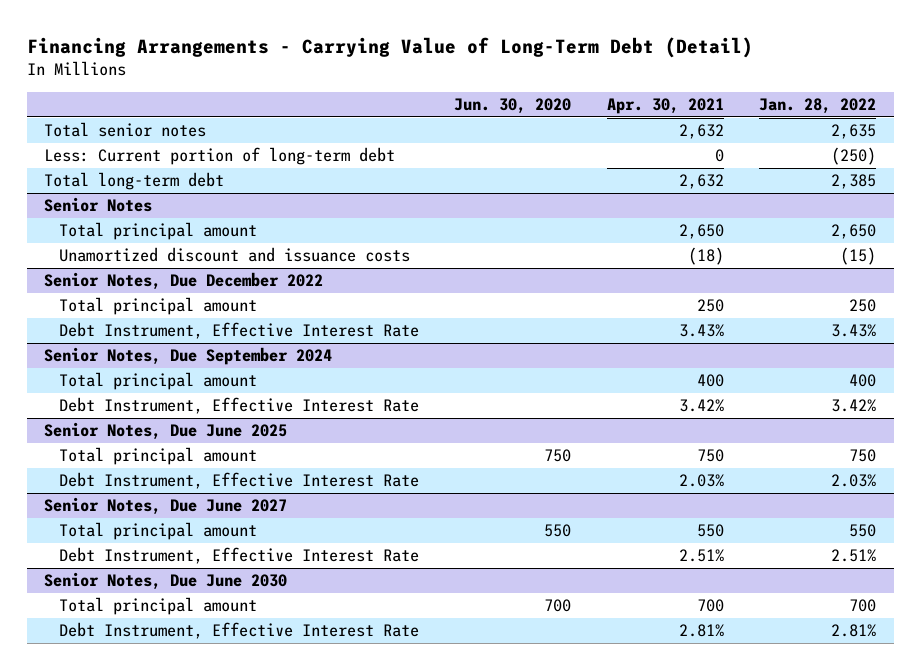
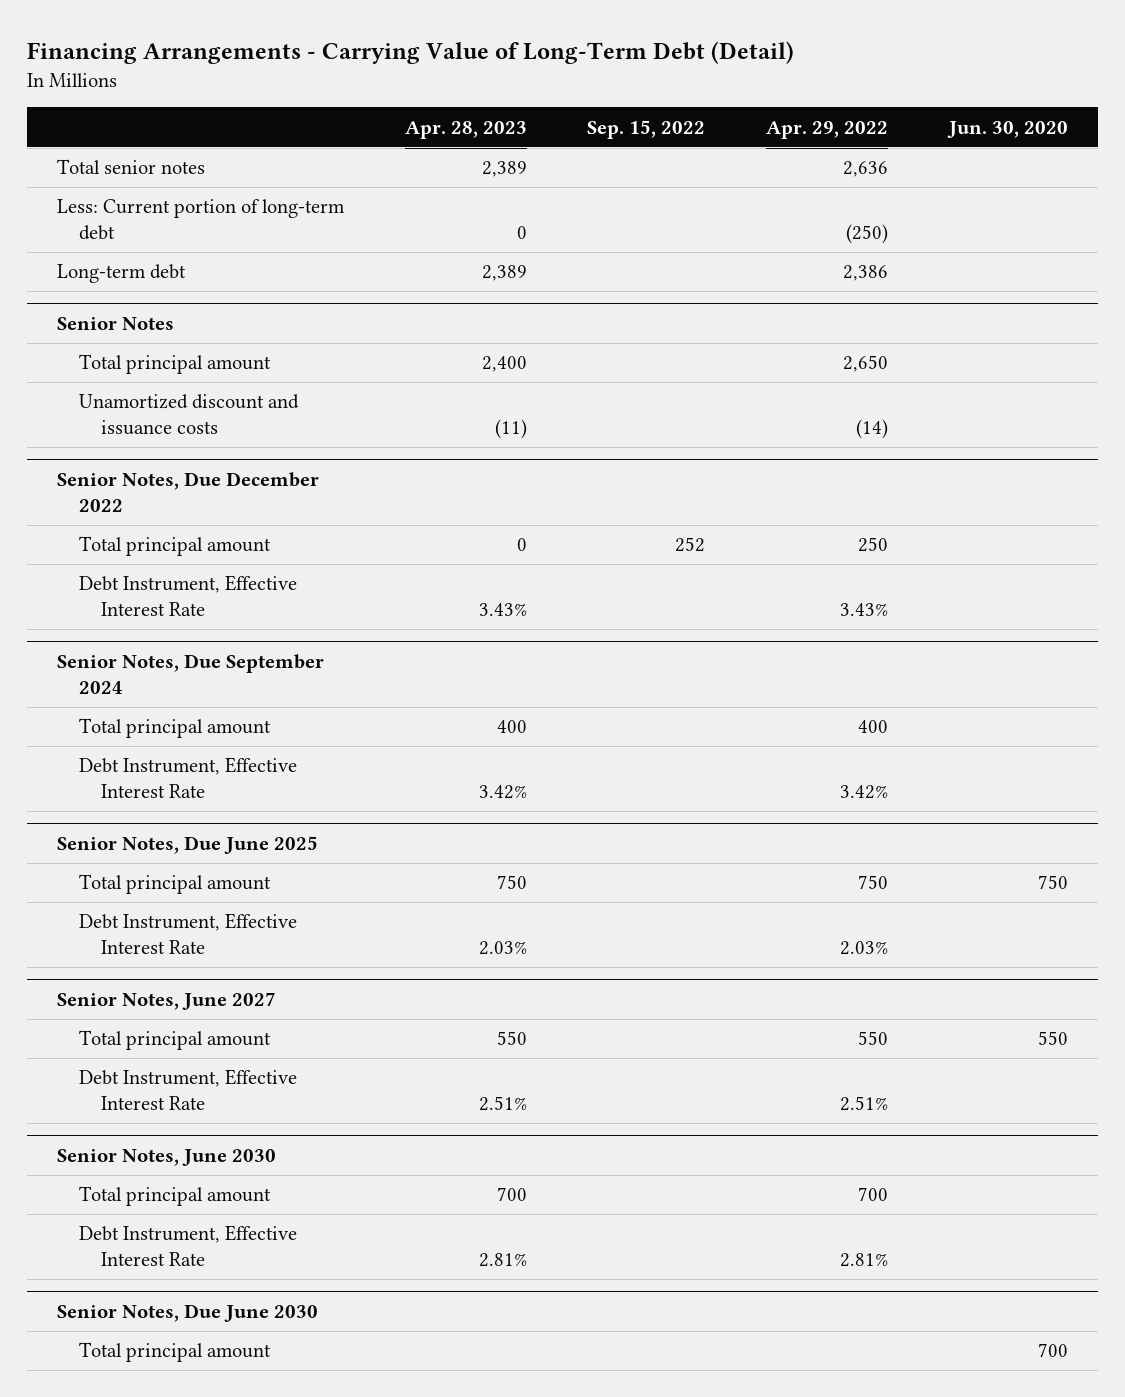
- | Jun. 30, 2020 | Apr. 30, 2021 | Jan. 28, 2022
+ | Apr. 28, 2023 | Sep. 15, 2022 | Apr. 29, 2022 | Jun. 30, 2020
- Total long-term debt | | 2,632 | 2,385
+ Long-term debt | 2,389 | | 2,386 |
- Senior Notes, Due June 2027
+ Senior Notes, June 2027
+ Senior Notes, June 2030
+ Total principal amount | 700 | | 700 |
+ Debt Instrument, Effective Interest Rate | 2.81% | | 2.81% |
@ Senior Notes, Due June 2030
- Debt Instrument, Effective Interest Rate | | 2.81% | 2.81%

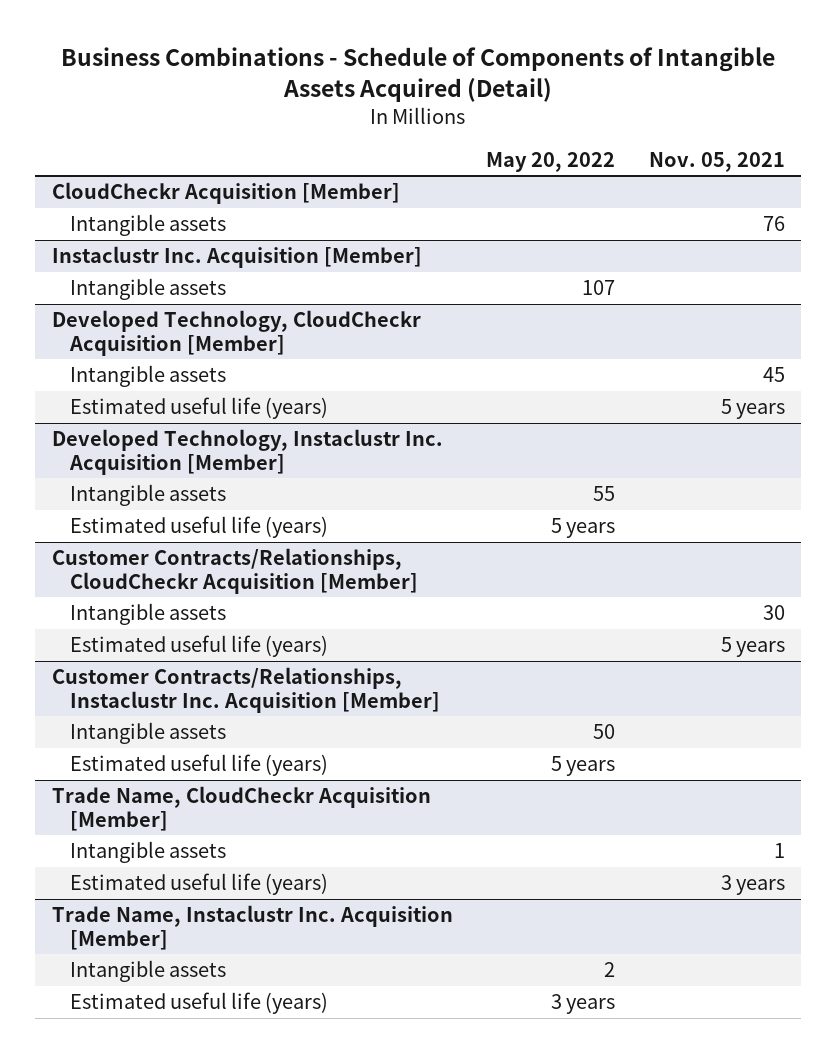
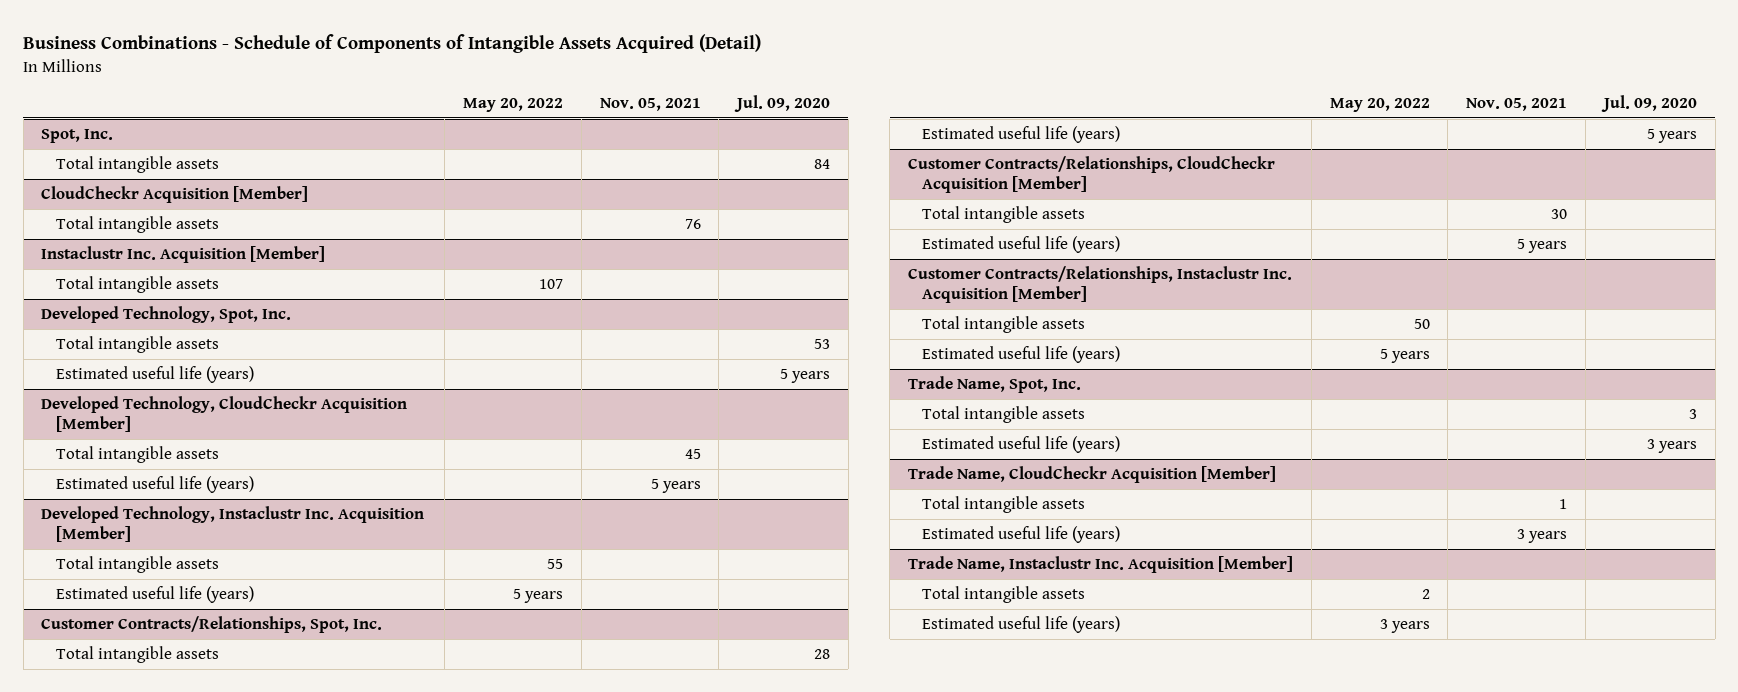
- | May 20, 2022 | Nov. 05, 2021
+ | May 20, 2022 | Nov. 05, 2021 | Jul. 09, 2020
+ Spot, Inc.
+ Total intangible assets | | | 84
@ CloudCheckr Acquisition [Member]
- Intangible assets | | 76
+ Total intangible assets | | 76 |
@ Instaclustr Inc. Acquisition [Member]
- Intangible assets | 107 |
+ Total intangible assets | 107 | |
+ Developed Technology, Spot, Inc.
+ Total intangible assets | | | 53
+ Estimated useful life (years) | | | 5 years
@ Developed Technology, CloudCheckr Acquisition [Member]
- Intangible assets | | 45
+ Total intangible assets | | 45 |
@ Developed Technology, Instaclustr Inc. Acquisition [Member]
- Intangible assets | 55 |
+ Total intangible assets | 55 | |
+ Customer Contracts/Relationships, Spot, Inc.
+ Total intangible assets | | | 28
+ Estimated useful life (years) | | | 5 years
@ Customer Contracts/Relationships, CloudCheckr Acquisition [Member]
- Intangible assets | | 30
+ Total intangible assets | | 30 |
@ Customer Contracts/Relationships, Instaclustr Inc. Acquisition [Member]
- Intangible assets | 50 |
+ Total intangible assets | 50 | |
+ Trade Name, Spot, Inc.
+ Total intangible assets | | | 3
+ Estimated useful life (years) | | | 3 years
@ Trade Name, CloudCheckr Acquisition [Member]
- Intangible assets | | 1
+ Total intangible assets | | 1 |
@ Trade Name, Instaclustr Inc. Acquisition [Member]
- Intangible assets | 2 |
+ Total intangible assets | 2 | |

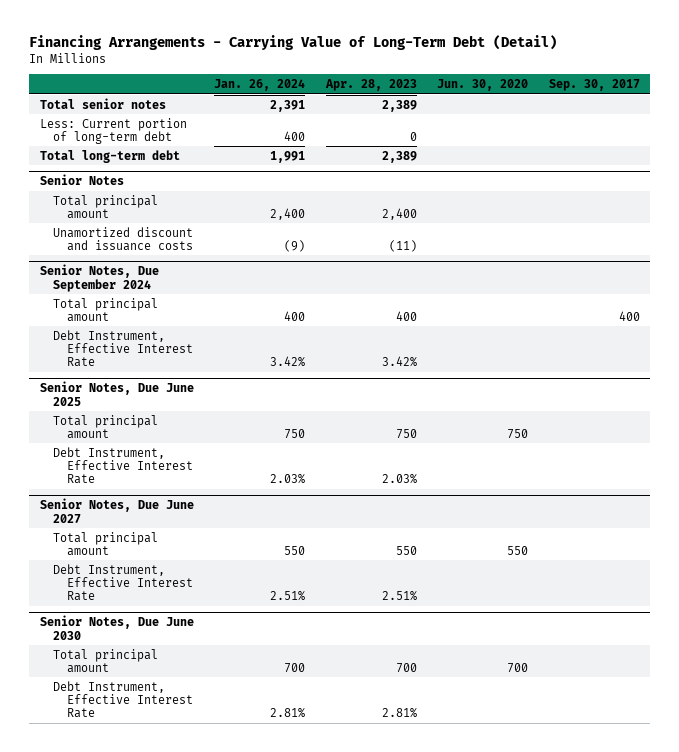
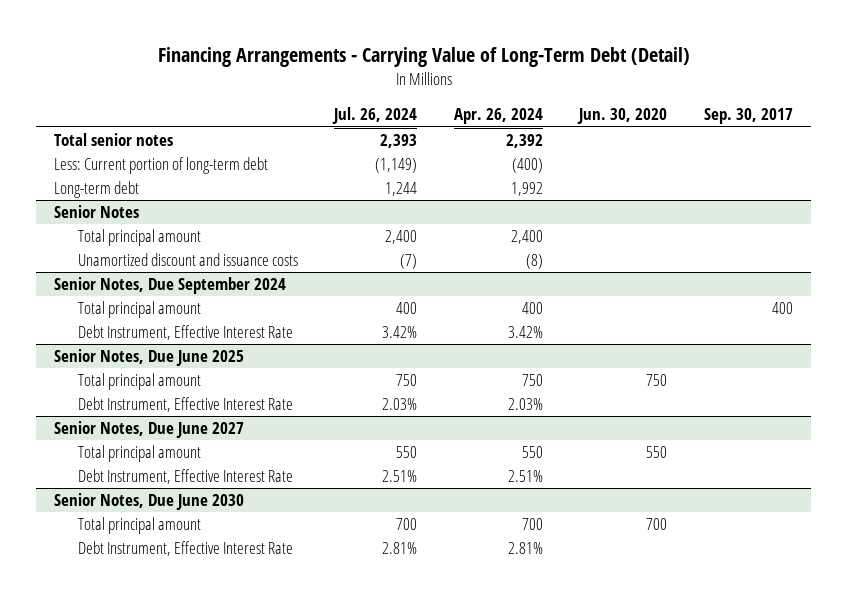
- | Jan. 26, 2024 | Apr. 28, 2023 | Jun. 30, 2020 | Sep. 30, 2017
+ | Jul. 26, 2024 | Apr. 26, 2024 | Jun. 30, 2020 | Sep. 30, 2017
- Total long-term debt | 1,991 | 2,389 | |
+ Long-term debt | 1,244 | 1,992 | |

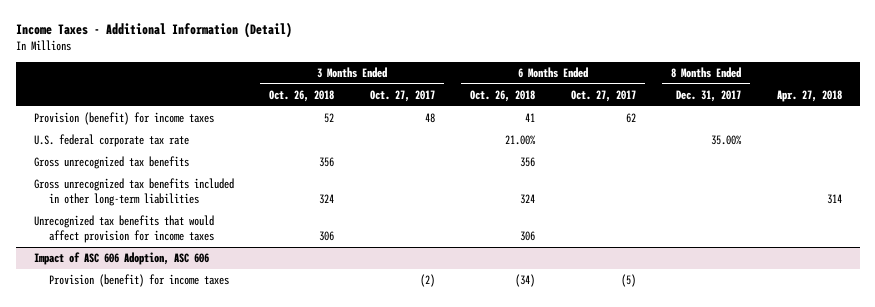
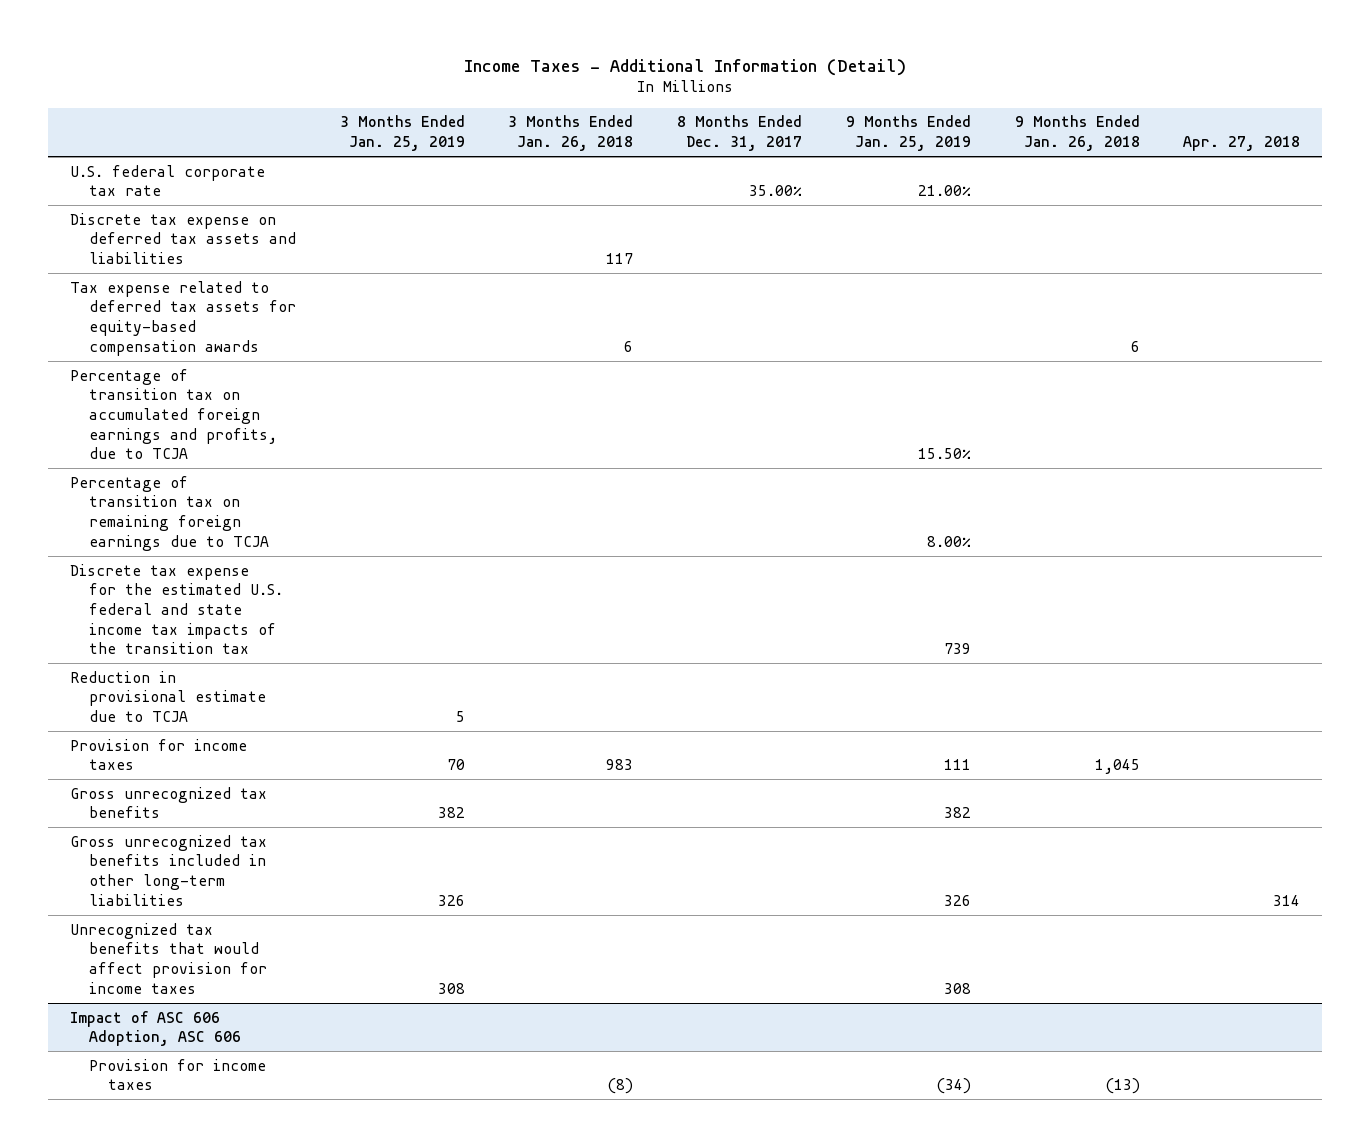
- | 3 Months Ended Oct. 26, 2018 | 3 Months Ended Oct. 27, 2017 | 6 Months Ended Oct. 26, 2018 | 6 Months Ended Oct. 27, 2017 | 8 Months Ended Dec. 31, 2017 | Apr. 27, 2018
+ | 3 Months Ended Jan. 25, 2019 | 3 Months Ended Jan. 26, 2018 | 8 Months Ended Dec. 31, 2017 | 9 Months Ended Jan. 25, 2019 | 9 Months Ended Jan. 26, 2018 | Apr. 27, 2018
- Provision (benefit) for income taxes | 52 | 48 | 41 | 62 | |
+ Discrete tax expense on deferred tax assets and liabilities | | 117 | | | |
+ Tax expense related to deferred tax assets for equity-based compensation awards | | 6 | | | 6 |
+ Percentage of transition tax on accumulated foreign earnings and profits, due to TCJA | | | | 15.50% | |
+ Percentage of transition tax on remaining foreign earnings due to TCJA | | | | 8.00% | |
+ Discrete tax expense for the estimated U.S. federal and state income tax impacts of the transition tax | | | | 739 | |
+ Reduction in provisional estimate due to TCJA | 5 | | | | |
+ Provision for income taxes | 70 | 983 | | 111 | 1,045 |
@ Impact of ASC 606 Adoption, ASC 606
- Provision (benefit) for income taxes | | (2) | (34) | (5) | |
+ Provision for income taxes | | (8) | | (34) | (13) |

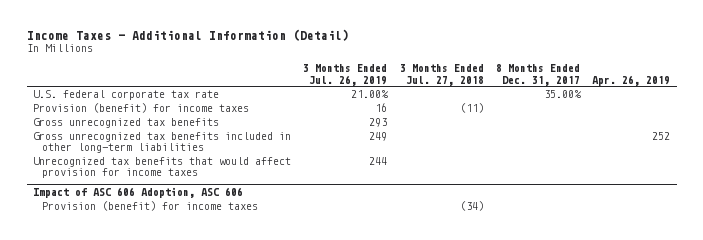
- | 3 Months Ended Jan. 25, 2019 | 3 Months Ended Jan. 26, 2018 | 8 Months Ended Dec. 31, 2017 | 9 Months Ended Jan. 25, 2019 | 9 Months Ended Jan. 26, 2018 | Apr. 27, 2018
+ | 3 Months Ended Jul. 26, 2019 | 3 Months Ended Jul. 27, 2018 | 8 Months Ended Dec. 31, 2017 | Apr. 26, 2019
- Discrete tax expense on deferred tax assets and liabilities | | 117 | | | |
- Tax expense related to deferred tax assets for equity-based compensation awards | | 6 | | | 6 |
- Percentage of transition tax on accumulated foreign earnings and profits, due to TCJA | | | | 15.50% | |
- Percentage of transition tax on remaining foreign earnings due to TCJA | | | | 8.00% | |
- Discrete tax expense for the estimated U.S. federal and state income tax impacts of the transition tax | | | | 739 | |
- Reduction in provisional estimate due to TCJA | 5 | | | | |
- Provision for income taxes | 70 | 983 | | 111 | 1,045 |
+ Provision (benefit) for income taxes | 16 | (11) | |
@ Impact of ASC 606 Adoption, ASC 606
- Provision for income taxes | | (8) | | (34) | (13) |
+ Provision (benefit) for income taxes | | (34) | |

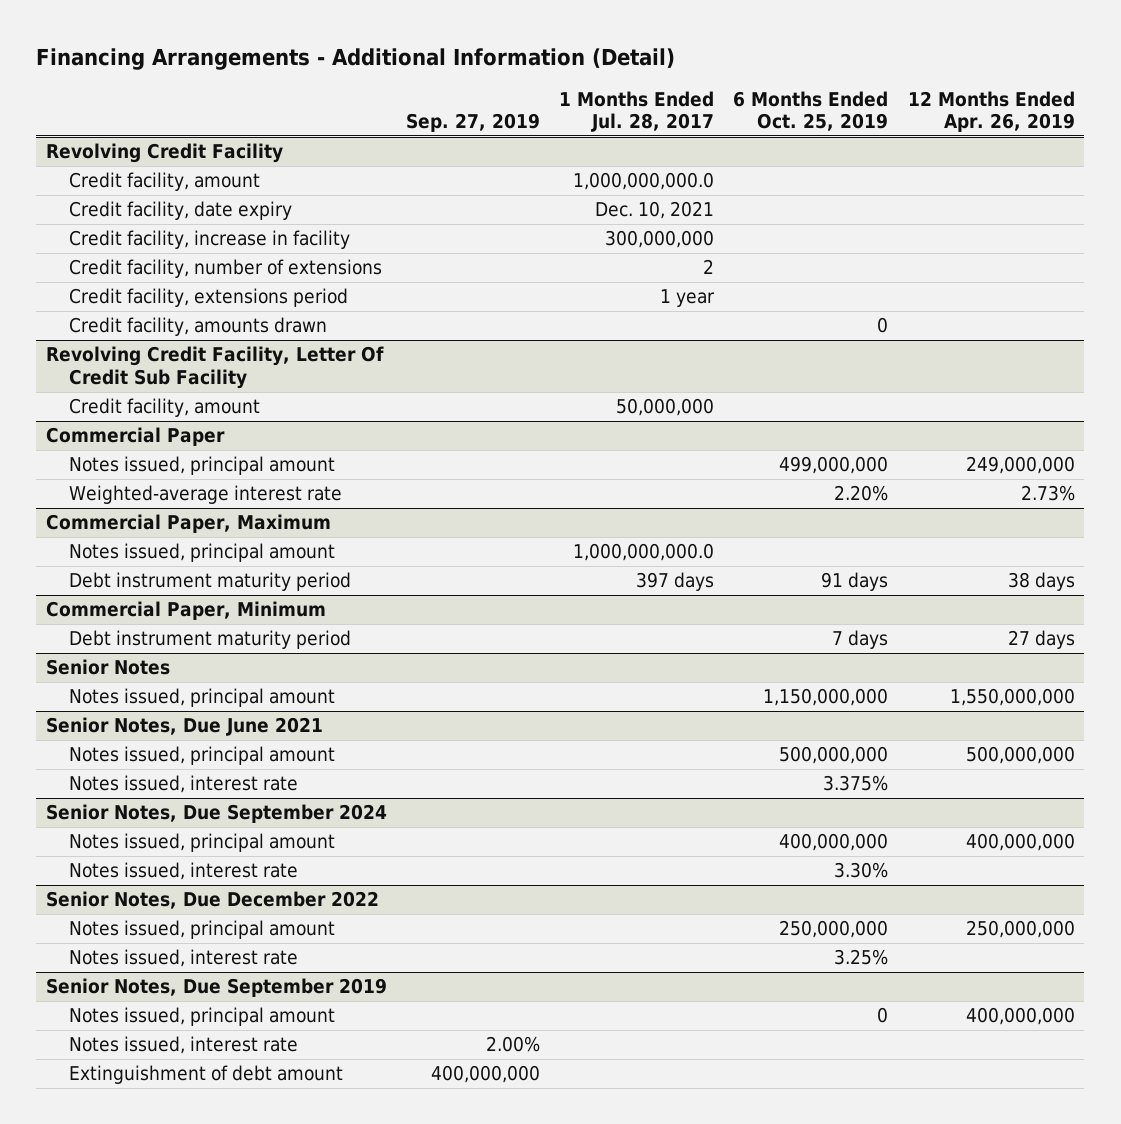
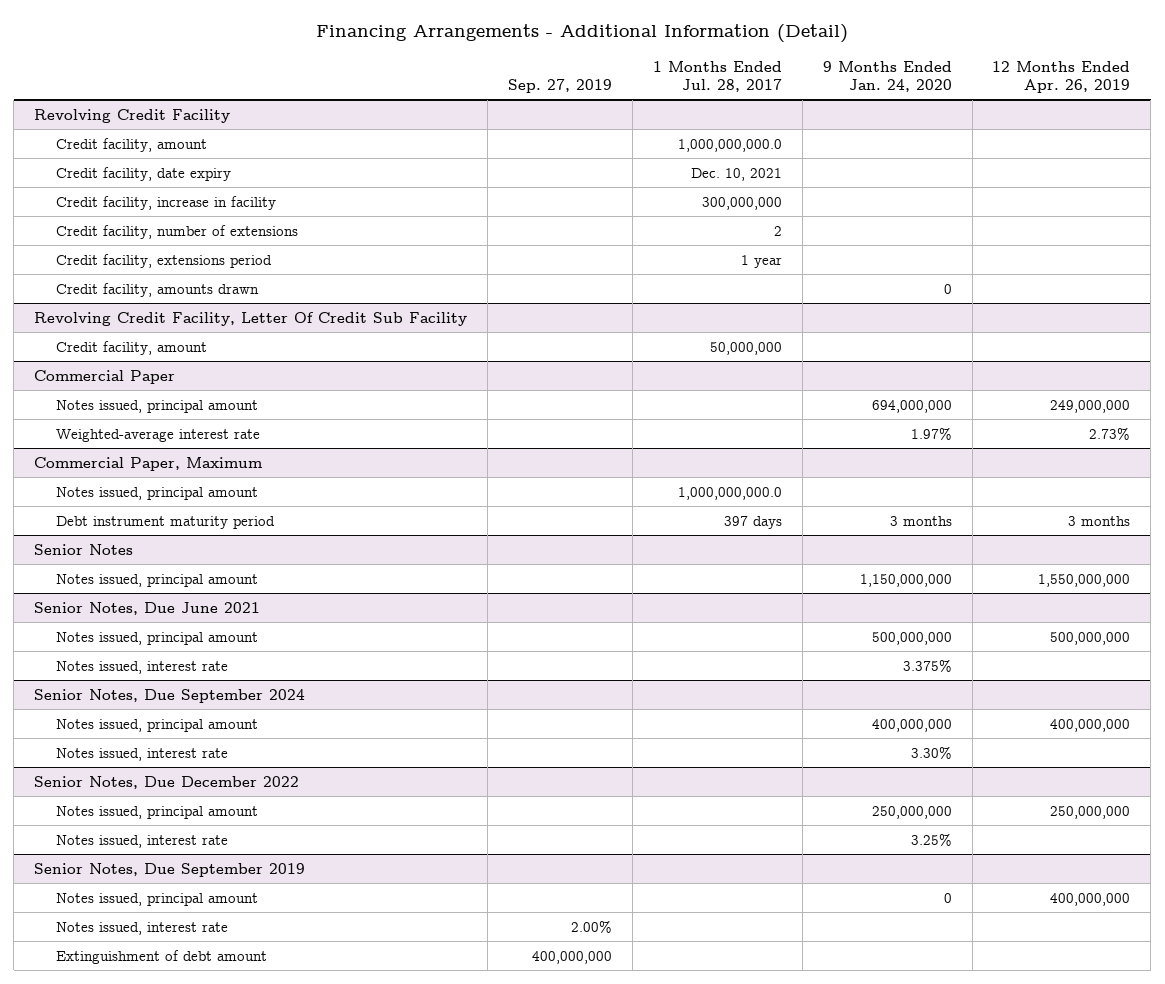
- | Sep. 27, 2019 | 1 Months Ended Jul. 28, 2017 | 6 Months Ended Oct. 25, 2019 | 12 Months Ended Apr. 26, 2019
+ | Sep. 27, 2019 | 1 Months Ended Jul. 28, 2017 | 9 Months Ended Jan. 24, 2020 | 12 Months Ended Apr. 26, 2019
@ Commercial Paper, Maximum
- Debt instrument maturity period | | 397 days | 91 days | 38 days
- Commercial Paper, Minimum
- Debt instrument maturity period | | | 7 days | 27 days
@ Commercial Paper, Maximum
+ Debt instrument maturity period | | 397 days | 3 months | 3 months

